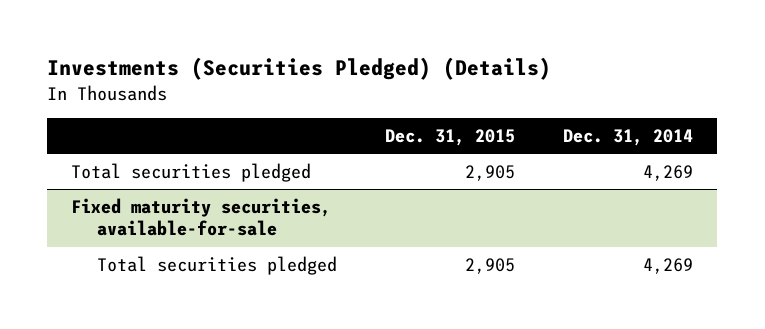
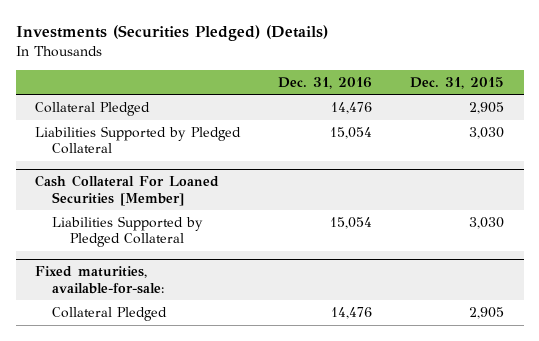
- | Dec. 31, 2015 | Dec. 31, 2014
+ | Dec. 31, 2016 | Dec. 31, 2015
- Total securities pledged | 2,905 | 4,269
- Fixed maturity securities, available-for-sale
- Total securities pledged | 2,905 | 4,269
+ Collateral Pledged | 14,476 | 2,905
+ Liabilities Supported by Pledged Collateral | 15,054 | 3,030
+ Cash Collateral For Loaned Securities [Member]
+ Liabilities Supported by Pledged Collateral | 15,054 | 3,030
+ Fixed maturities, available-for-sale:
+ Collateral Pledged | 14,476 | 2,905

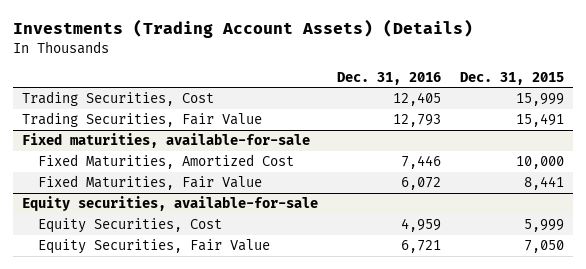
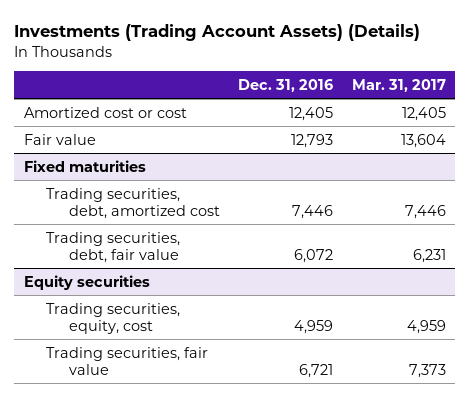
- | Dec. 31, 2016 | Dec. 31, 2015
+ | Dec. 31, 2016 | Mar. 31, 2017
- Trading Securities, Cost | 12,405 | 15,999
- Trading Securities, Fair Value | 12,793 | 15,491
- Fixed maturities, available-for-sale
- Fixed Maturities, Amortized Cost | 7,446 | 10,000
- Fixed Maturities, Fair Value | 6,072 | 8,441
- Equity securities, available-for-sale
- Equity Securities, Cost | 4,959 | 5,999
- Equity Securities, Fair Value | 6,721 | 7,050
+ Amortized cost or cost | 12,405 | 12,405
+ Fair value | 12,793 | 13,604
+ Fixed maturities
+ Trading securities, debt, amortized cost | 7,446 | 7,446
+ Trading securities, debt, fair value | 6,072 | 6,231
+ Equity securities
+ Trading securities, equity, cost | 4,959 | 4,959
+ Trading securities, fair value | 6,721 | 7,373

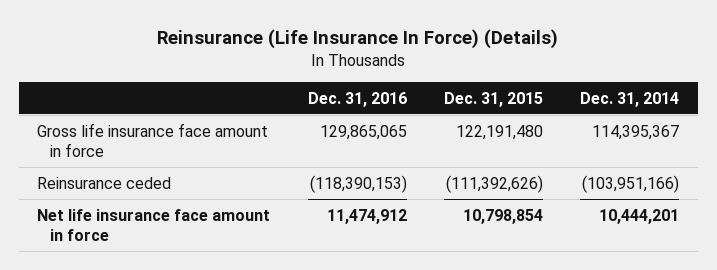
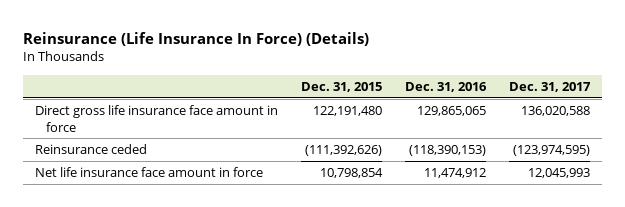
- | Dec. 31, 2016 | Dec. 31, 2015 | Dec. 31, 2014
+ | Dec. 31, 2015 | Dec. 31, 2016 | Dec. 31, 2017
- Gross life insurance face amount in force | 129,865,065 | 122,191,480 | 114,395,367
+ Direct gross life insurance face amount in force | 122,191,480 | 129,865,065 | 136,020,588

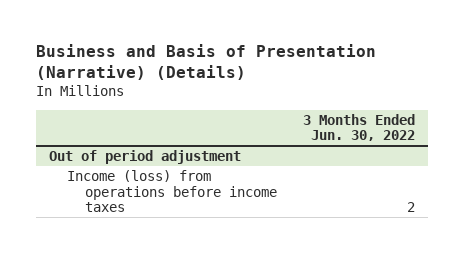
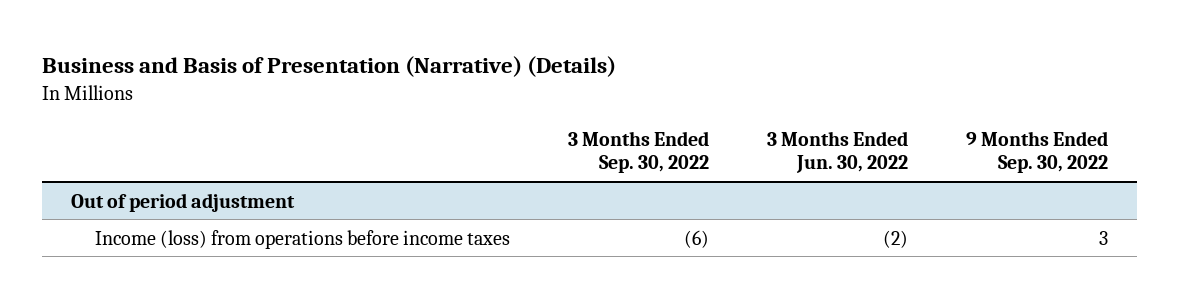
- | 3 Months Ended Jun. 30, 2022
+ | 3 Months Ended Sep. 30, 2022 | 3 Months Ended Jun. 30, 2022 | 9 Months Ended Sep. 30, 2022
@ Out of period adjustment
- Income (loss) from operations before income taxes | 2
+ Income (loss) from operations before income taxes | (6) | (2) | 3

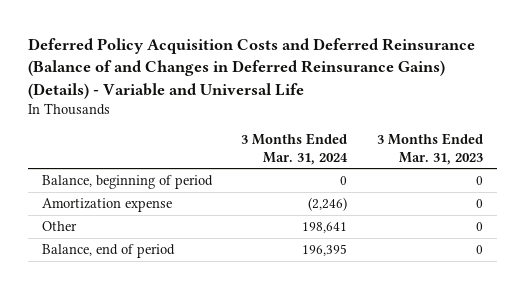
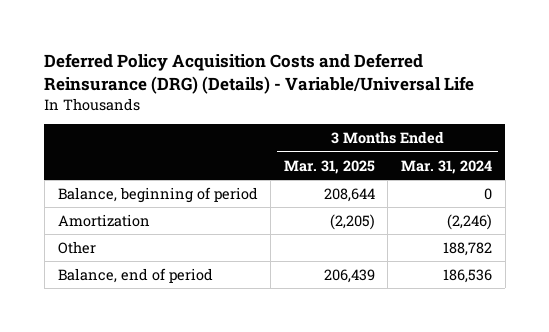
- Deferred Policy Acquisition Costs and Deferred Reinsurance (Balance of and Changes in Deferred Reinsurance Gains) (Details) - Variable and Universal Life
+ Deferred Policy Acquisition Costs and Deferred Reinsurance (DRG) (Details) - Variable/Universal Life
- | 3 Months Ended Mar. 31, 2024 | 3 Months Ended Mar. 31, 2023
+ | 3 Months Ended Mar. 31, 2025 | 3 Months Ended Mar. 31, 2024
- Amortization expense | (2,246) | 0
- Other | 198,641 | 0
- Balance, end of period | 196,395 | 0
+ Amortization | (2,205) | (2,246)
+ Other | | 188,782
+ Balance, end of period | 206,439 | 186,536

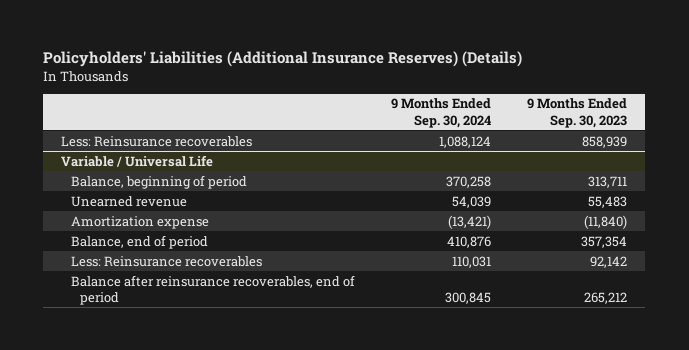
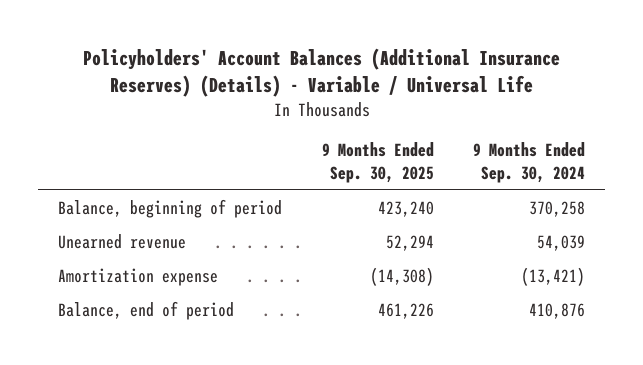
- Policyholders' Liabilities (Additional Insurance Reserves) (Details)
+ Policyholders' Account Balances (Additional Insurance Reserves) (Details) - Variable / Universal Life
- | 9 Months Ended Sep. 30, 2024 | 9 Months Ended Sep. 30, 2023
+ | 9 Months Ended Sep. 30, 2025 | 9 Months Ended Sep. 30, 2024
- Less: Reinsurance recoverables | 1,088,124 | 858,939
- Variable / Universal Life
- Less: Reinsurance recoverables | 110,031 | 92,142
- Balance after reinsurance recoverables, end of period | 300,845 | 265,212

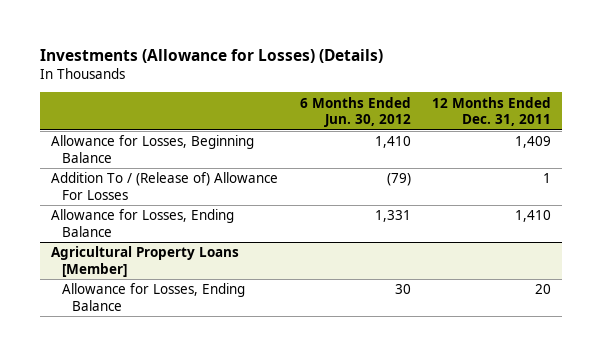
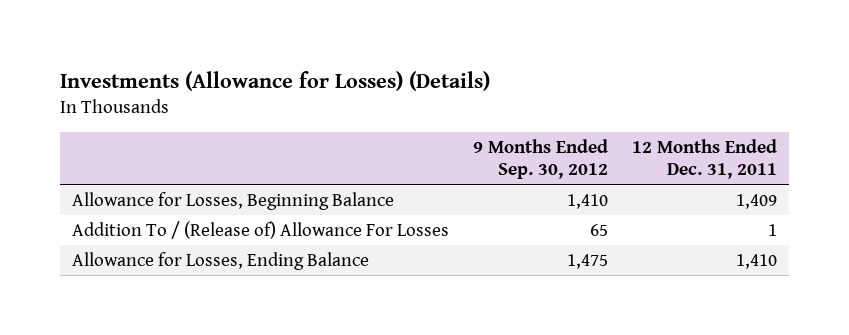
- | 6 Months Ended Jun. 30, 2012 | 12 Months Ended Dec. 31, 2011
+ | 9 Months Ended Sep. 30, 2012 | 12 Months Ended Dec. 31, 2011
- Agricultural Property Loans [Member]
- Allowance for Losses, Ending Balance | 30 | 20

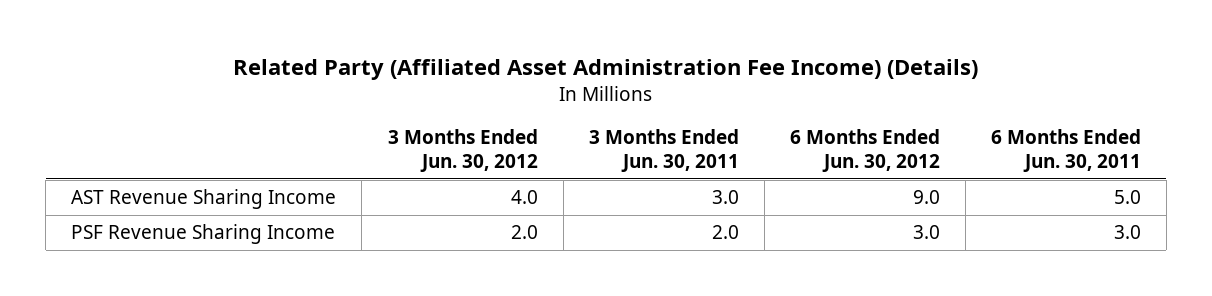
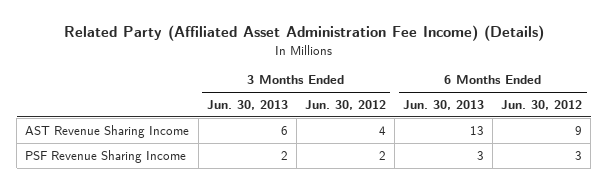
- | 3 Months Ended Jun. 30, 2012 | 3 Months Ended Jun. 30, 2011 | 6 Months Ended Jun. 30, 2012 | 6 Months Ended Jun. 30, 2011
+ | 3 Months Ended Jun. 30, 2013 | 3 Months Ended Jun. 30, 2012 | 6 Months Ended Jun. 30, 2013 | 6 Months Ended Jun. 30, 2012
- AST Revenue Sharing Income | 4.0 | 3.0 | 9.0 | 5.0
- PSF Revenue Sharing Income | 2.0 | 2.0 | 3.0 | 3.0
+ AST Revenue Sharing Income | 6 | 4 | 13 | 9
+ PSF Revenue Sharing Income | 2 | 2 | 3 | 3

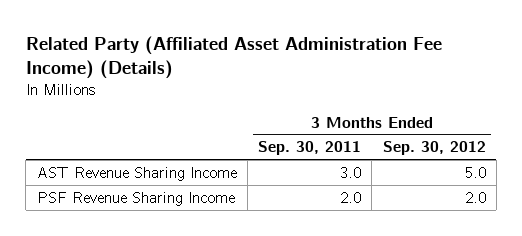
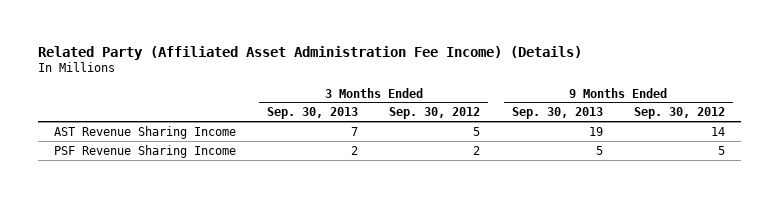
- | 3 Months Ended Sep. 30, 2011 | 3 Months Ended Sep. 30, 2012
+ | 3 Months Ended Sep. 30, 2013 | 3 Months Ended Sep. 30, 2012 | 9 Months Ended Sep. 30, 2013 | 9 Months Ended Sep. 30, 2012
- AST Revenue Sharing Income | 3.0 | 5.0
- PSF Revenue Sharing Income | 2.0 | 2.0
+ AST Revenue Sharing Income | 7 | 5 | 19 | 14
+ PSF Revenue Sharing Income | 2 | 2 | 5 | 5

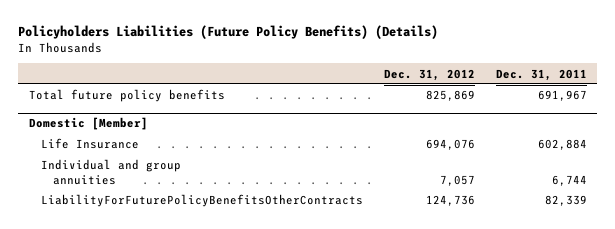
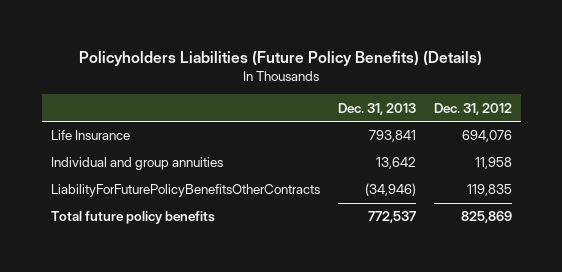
- | Dec. 31, 2012 | Dec. 31, 2011
+ | Dec. 31, 2013 | Dec. 31, 2012
- Domestic [Member]
- Individual and group annuities | 7,057 | 6,744
- LiabilityForFuturePolicyBenefitsOtherContracts | 124,736 | 82,339
+ Individual and group annuities | 13,642 | 11,958
+ LiabilityForFuturePolicyBenefitsOtherContracts | (34,946) | 119,835
moved down: Total future policy benefits | 772,537 | 825,869

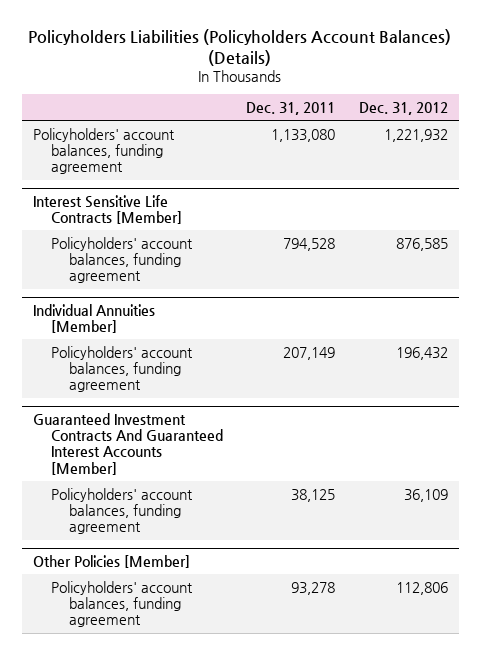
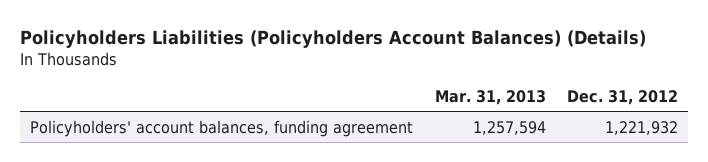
- | Dec. 31, 2011 | Dec. 31, 2012
+ | Mar. 31, 2013 | Dec. 31, 2012
- Interest Sensitive Life Contracts [Member]
- Policyholders' account balances, funding agreement | 794,528 | 876,585
- Individual Annuities [Member]
- Policyholders' account balances, funding agreement | 207,149 | 196,432
- Guaranteed Investment Contracts And Guaranteed Interest Accounts [Member]
- Policyholders' account balances, funding agreement | 38,125 | 36,109
- Other Policies [Member]
- Policyholders' account balances, funding agreement | 93,278 | 112,806

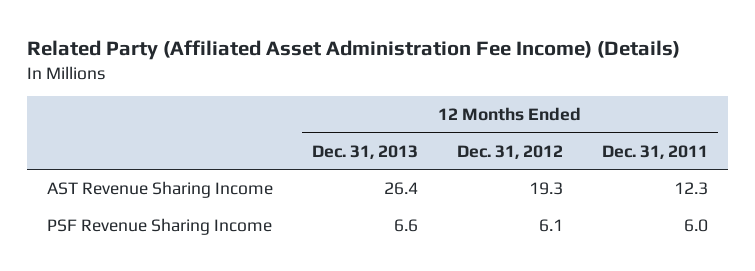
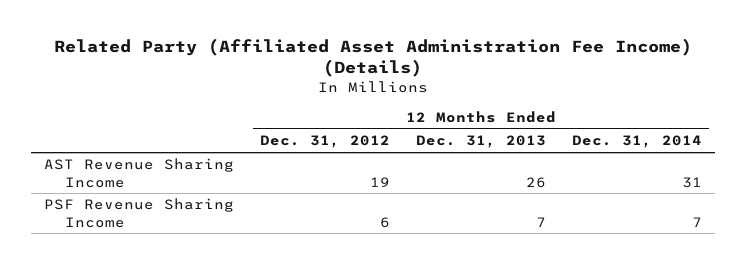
- | 12 Months Ended Dec. 31, 2013 | 12 Months Ended Dec. 31, 2012 | 12 Months Ended Dec. 31, 2011
+ | 12 Months Ended Dec. 31, 2012 | 12 Months Ended Dec. 31, 2013 | 12 Months Ended Dec. 31, 2014
- AST Revenue Sharing Income | 26.4 | 19.3 | 12.3
- PSF Revenue Sharing Income | 6.6 | 6.1 | 6.0
+ AST Revenue Sharing Income | 19 | 26 | 31
+ PSF Revenue Sharing Income | 6 | 7 | 7

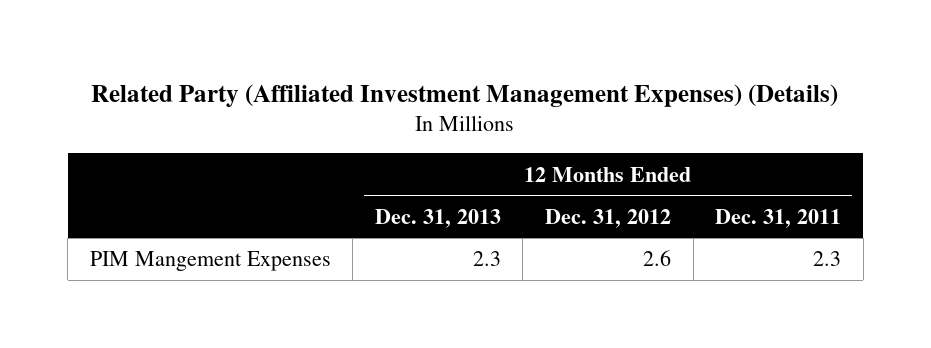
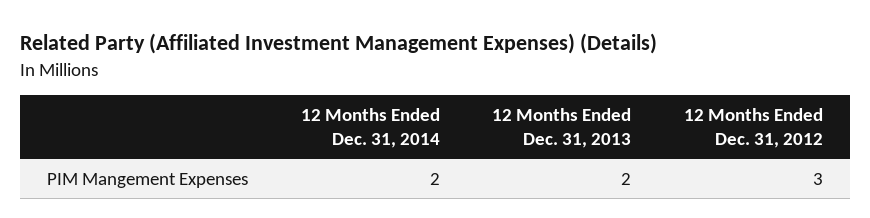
- | 12 Months Ended Dec. 31, 2013 | 12 Months Ended Dec. 31, 2012 | 12 Months Ended Dec. 31, 2011
+ | 12 Months Ended Dec. 31, 2014 | 12 Months Ended Dec. 31, 2013 | 12 Months Ended Dec. 31, 2012
- PIM Mangement Expenses | 2.3 | 2.6 | 2.3
+ PIM Mangement Expenses | 2 | 2 | 3

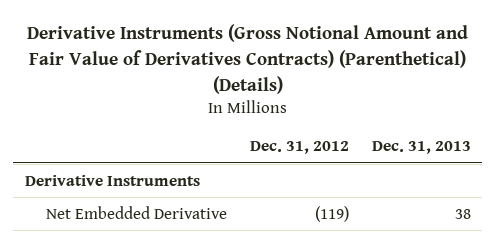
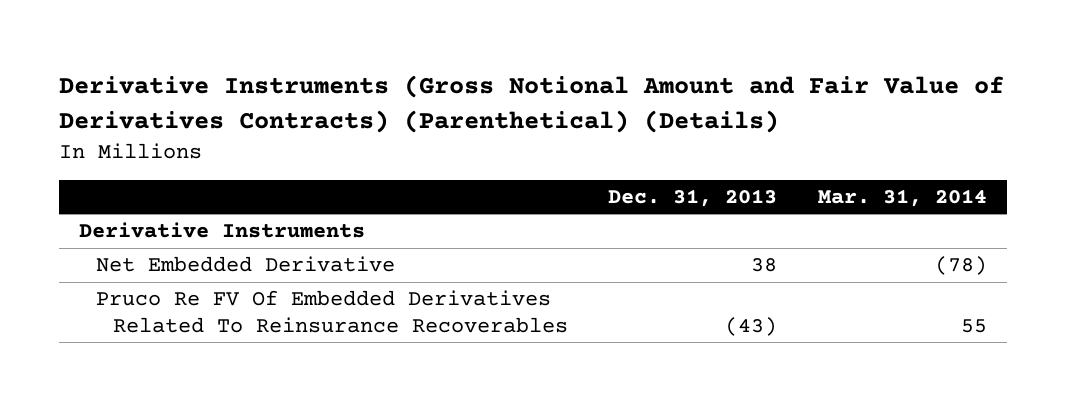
- | Dec. 31, 2012 | Dec. 31, 2013
+ | Dec. 31, 2013 | Mar. 31, 2014
+ Pruco Re FV Of Embedded Derivatives Related To Reinsurance Recoverables | (43) | 55

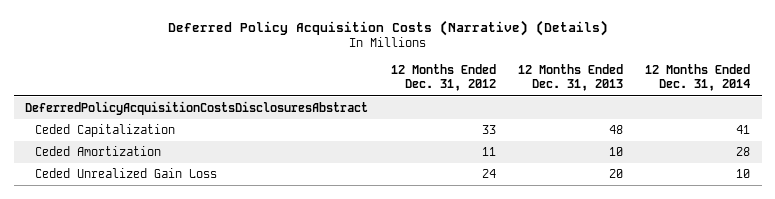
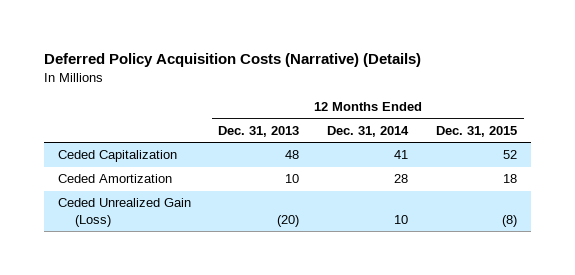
- | 12 Months Ended Dec. 31, 2012 | 12 Months Ended Dec. 31, 2013 | 12 Months Ended Dec. 31, 2014
+ | 12 Months Ended Dec. 31, 2013 | 12 Months Ended Dec. 31, 2014 | 12 Months Ended Dec. 31, 2015
- DeferredPolicyAcquisitionCostsDisclosuresAbstract
- Ceded Unrealized Gain Loss | 24 | 20 | 10
+ Ceded Unrealized Gain (Loss) | (20) | 10 | (8)

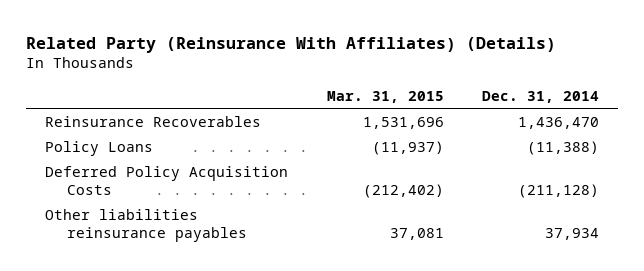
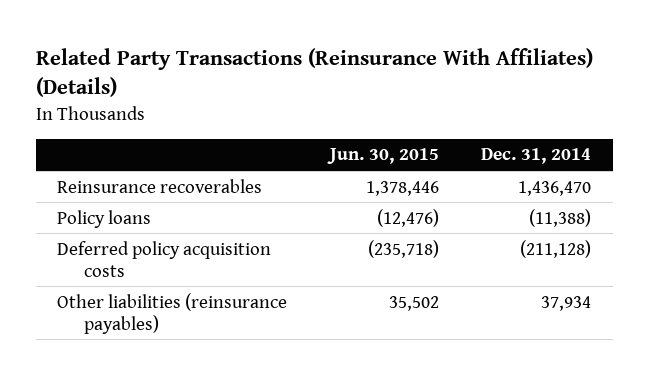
- Related Party (Reinsurance With Affiliates) (Details)
+ Related Party Transactions (Reinsurance With Affiliates) (Details)
- | Mar. 31, 2015 | Dec. 31, 2014
+ | Jun. 30, 2015 | Dec. 31, 2014
- Reinsurance Recoverables | 1,531,696 | 1,436,470
- Policy Loans | (11,937) | (11,388)
- Deferred Policy Acquisition Costs | (212,402) | (211,128)
- Other liabilities reinsurance payables | 37,081 | 37,934
+ Reinsurance recoverables | 1,378,446 | 1,436,470
+ Policy loans | (12,476) | (11,388)
+ Deferred policy acquisition costs | (235,718) | (211,128)
+ Other liabilities (reinsurance payables) | 35,502 | 37,934

